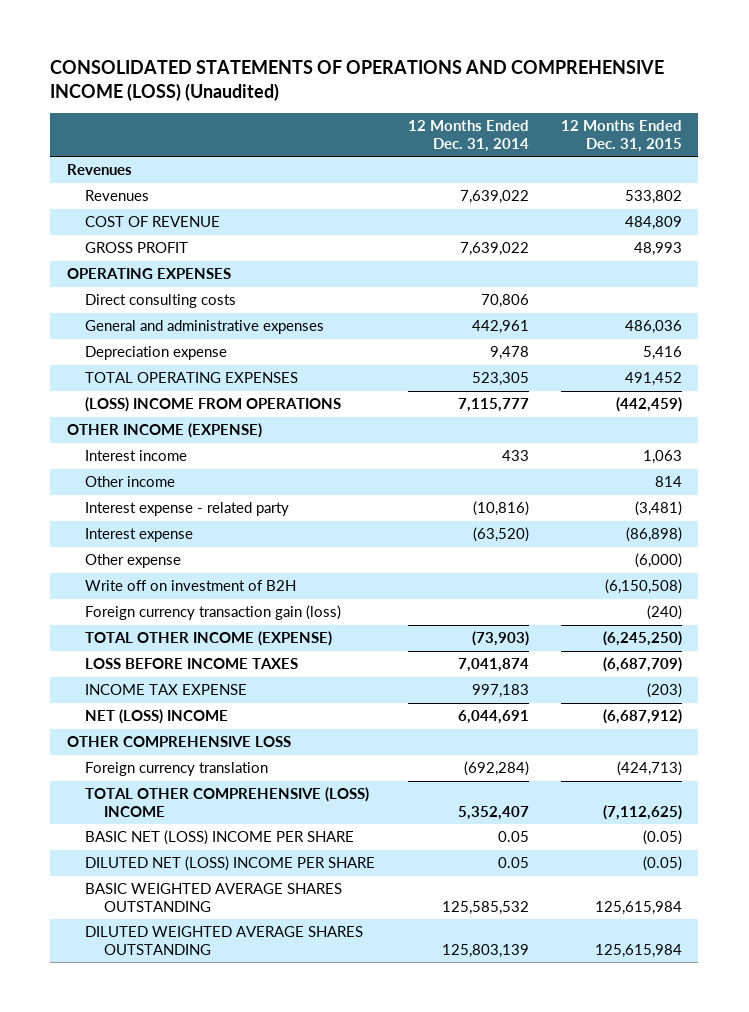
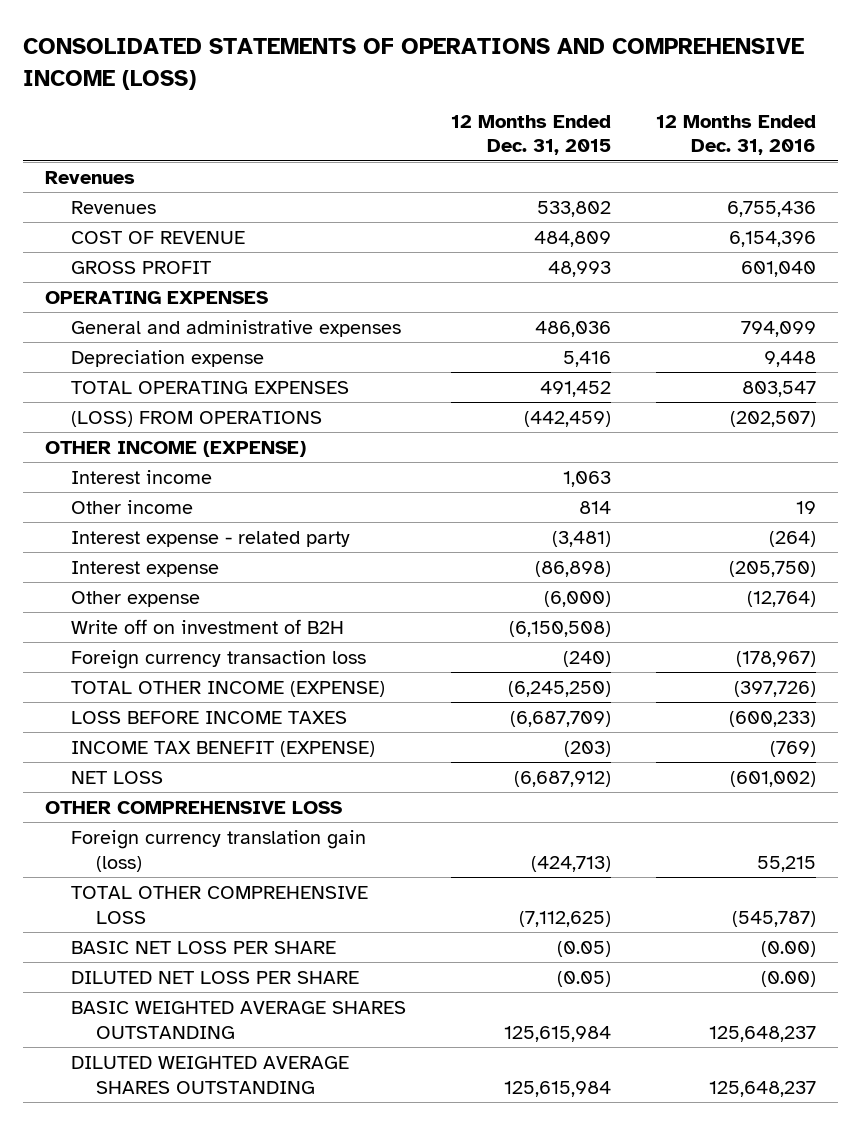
- CONSOLIDATED STATEMENTS OF OPERATIONS AND COMPREHENSIVE INCOME (LOSS) (Unaudited)
+ CONSOLIDATED STATEMENTS OF OPERATIONS AND COMPREHENSIVE INCOME (LOSS)
- | 12 Months Ended Dec. 31, 2014 | 12 Months Ended Dec. 31, 2015
+ | 12 Months Ended Dec. 31, 2015 | 12 Months Ended Dec. 31, 2016
- Direct consulting costs | 70,806 |
- (LOSS) INCOME FROM OPERATIONS | 7,115,777 | (442,459)
+ (LOSS) FROM OPERATIONS | (442,459) | (202,507)
- Foreign currency transaction gain (loss) | | (240)
+ Foreign currency transaction loss | (240) | (178,967)
- INCOME TAX EXPENSE | 997,183 | (203)
- NET (LOSS) INCOME | 6,044,691 | (6,687,912)
+ INCOME TAX BENEFIT (EXPENSE) | (203) | (769)
+ NET LOSS | (6,687,912) | (601,002)
- Foreign currency translation | (692,284) | (424,713)
- TOTAL OTHER COMPREHENSIVE (LOSS) INCOME | 5,352,407 | (7,112,625)
- BASIC NET (LOSS) INCOME PER SHARE | 0.05 | (0.05)
- DILUTED NET (LOSS) INCOME PER SHARE | 0.05 | (0.05)
+ Foreign currency translation gain (loss) | (424,713) | 55,215
+ TOTAL OTHER COMPREHENSIVE LOSS | (7,112,625) | (545,787)
+ BASIC NET LOSS PER SHARE | (0.05) | (0.00)
+ DILUTED NET LOSS PER SHARE | (0.05) | (0.00)

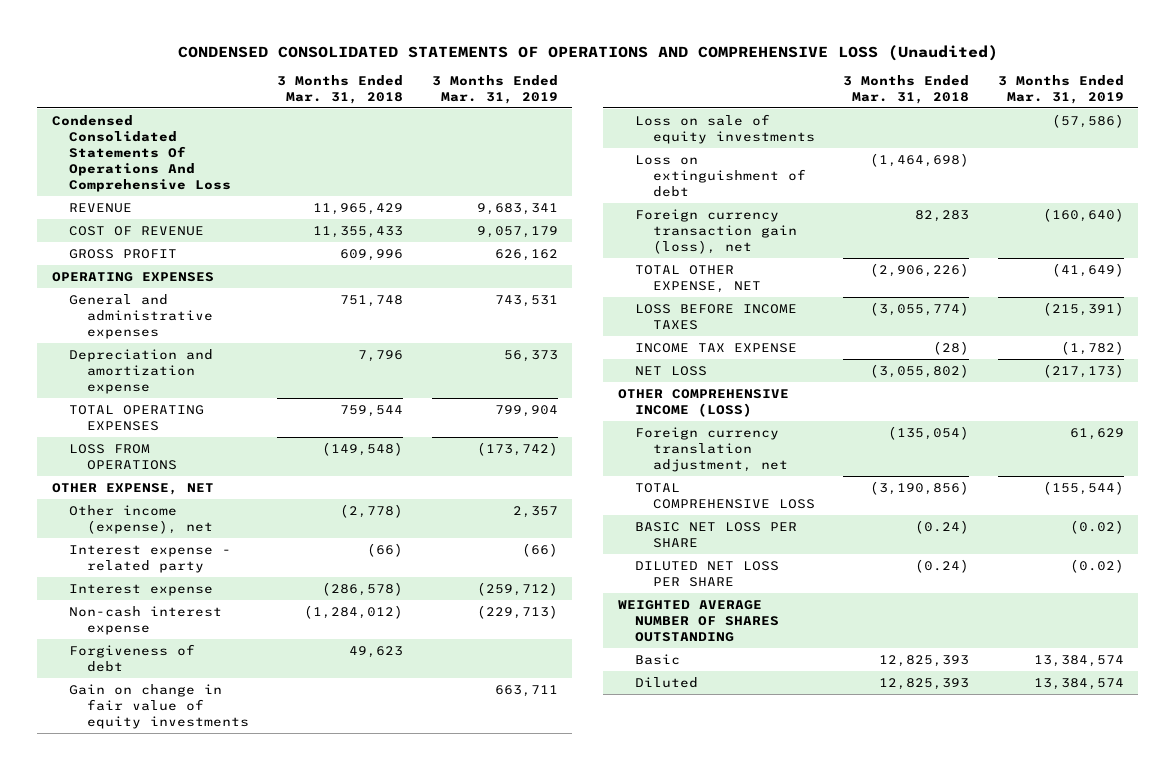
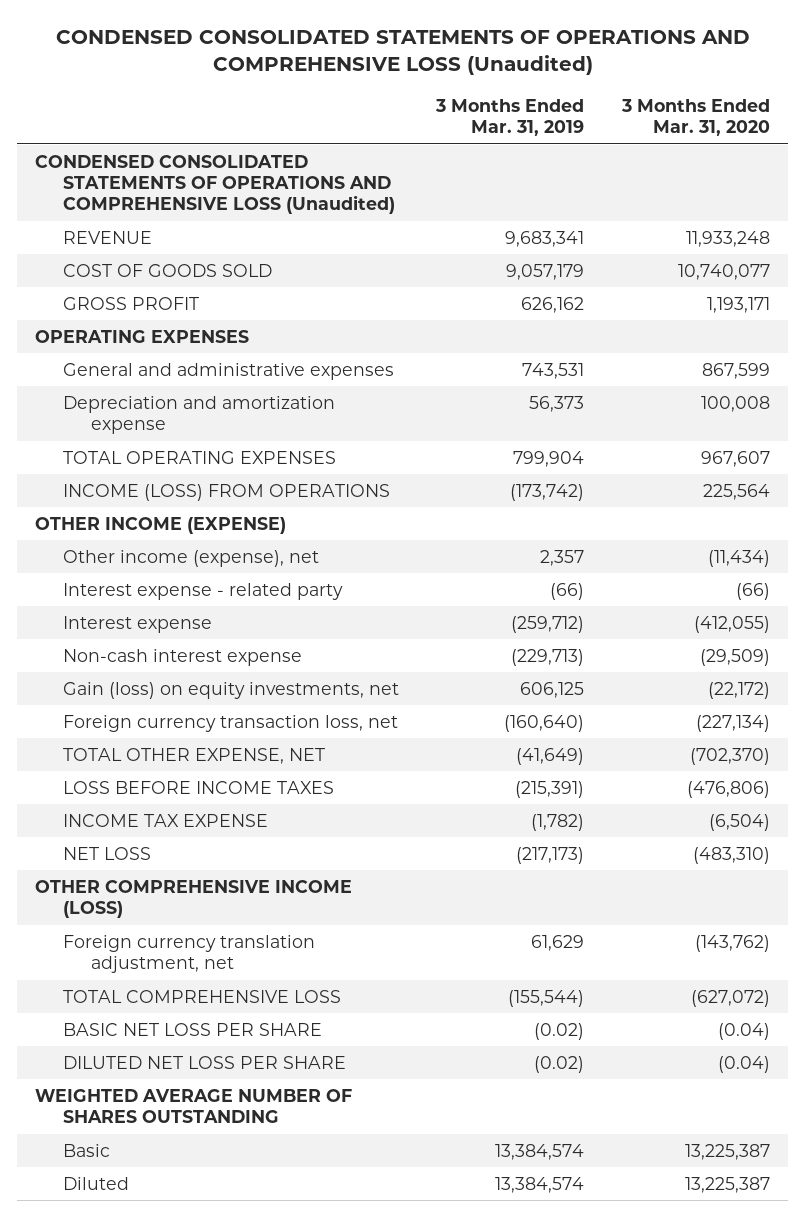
- | 3 Months Ended Mar. 31, 2018 | 3 Months Ended Mar. 31, 2019
+ | 3 Months Ended Mar. 31, 2019 | 3 Months Ended Mar. 31, 2020
- Condensed Consolidated Statements Of Operations And Comprehensive Loss
+ CONDENSED CONSOLIDATED STATEMENTS OF OPERATIONS AND COMPREHENSIVE LOSS (Unaudited)
- COST OF REVENUE | 11,355,433 | 9,057,179
+ COST OF GOODS SOLD | 9,057,179 | 10,740,077
- LOSS FROM OPERATIONS | (149,548) | (173,742)
- OTHER EXPENSE, NET
+ INCOME (LOSS) FROM OPERATIONS | (173,742) | 225,564
+ OTHER INCOME (EXPENSE)
- Forgiveness of debt | 49,623 |
- Gain on change in fair value of equity investments | | 663,711
- Loss on sale of equity investments | | (57,586)
- Loss on extinguishment of debt | (1,464,698) |
- Foreign currency transaction gain (loss), net | 82,283 | (160,640)
+ Gain (loss) on equity investments, net | 606,125 | (22,172)
+ Foreign currency transaction loss, net | (160,640) | (227,134)

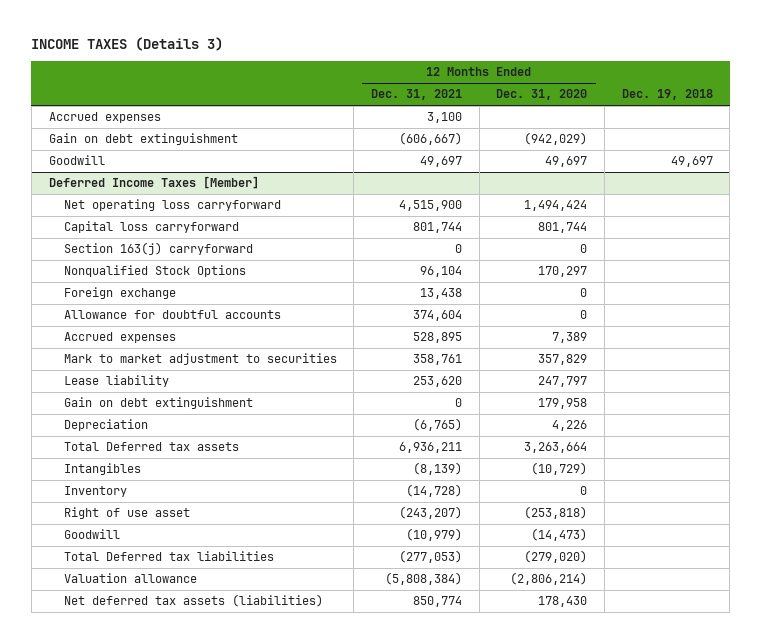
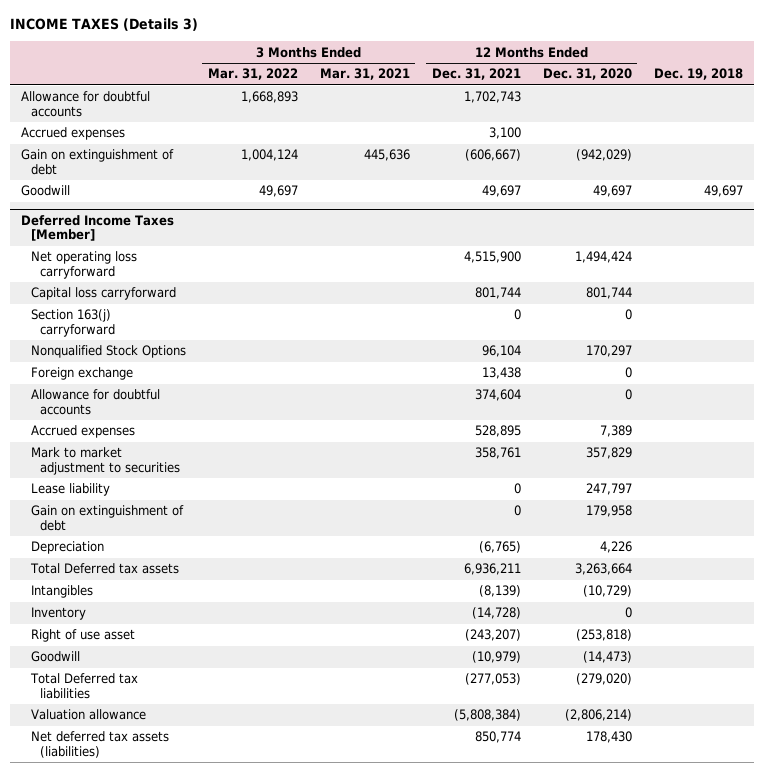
- | 12 Months Ended Dec. 31, 2021 | 12 Months Ended Dec. 31, 2020 | Dec. 19, 2018
+ | 3 Months Ended Mar. 31, 2022 | 3 Months Ended Mar. 31, 2021 | 12 Months Ended Dec. 31, 2021 | 12 Months Ended Dec. 31, 2020 | Dec. 19, 2018
+ Allowance for doubtful accounts | 1,668,893 | | 1,702,743 | |
- Gain on debt extinguishment | (606,667) | (942,029) |
+ Gain on extinguishment of debt | 1,004,124 | 445,636 | (606,667) | (942,029) |
@ Deferred Income Taxes [Member]
- Lease liability | 253,620 | 247,797 |
- Gain on debt extinguishment | 0 | 179,958 |
+ Lease liability | | | 0 | 247,797 |
+ Gain on extinguishment of debt | | | 0 | 179,958 |

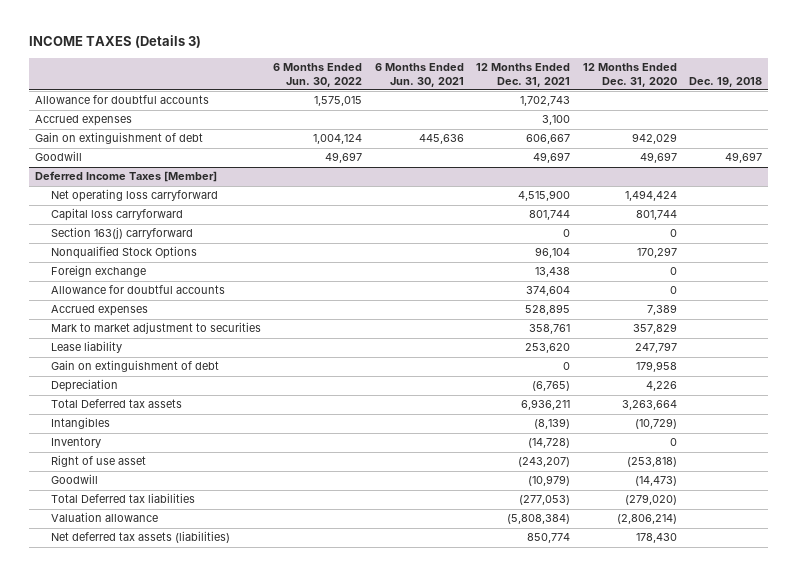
- | 3 Months Ended Mar. 31, 2022 | 3 Months Ended Mar. 31, 2021 | 12 Months Ended Dec. 31, 2021 | 12 Months Ended Dec. 31, 2020 | Dec. 19, 2018
+ | 6 Months Ended Jun. 30, 2022 | 6 Months Ended Jun. 30, 2021 | 12 Months Ended Dec. 31, 2021 | 12 Months Ended Dec. 31, 2020 | Dec. 19, 2018
- Gain on extinguishment of debt | 1,004,124 | 445,636 | (606,667) | (942,029) |
+ Gain on extinguishment of debt | 1,004,124 | 445,636 | 606,667 | 942,029 |
@ Deferred Income Taxes [Member]
- Lease liability | | | 0 | 247,797 |
+ Lease liability | | | 253,620 | 247,797 |

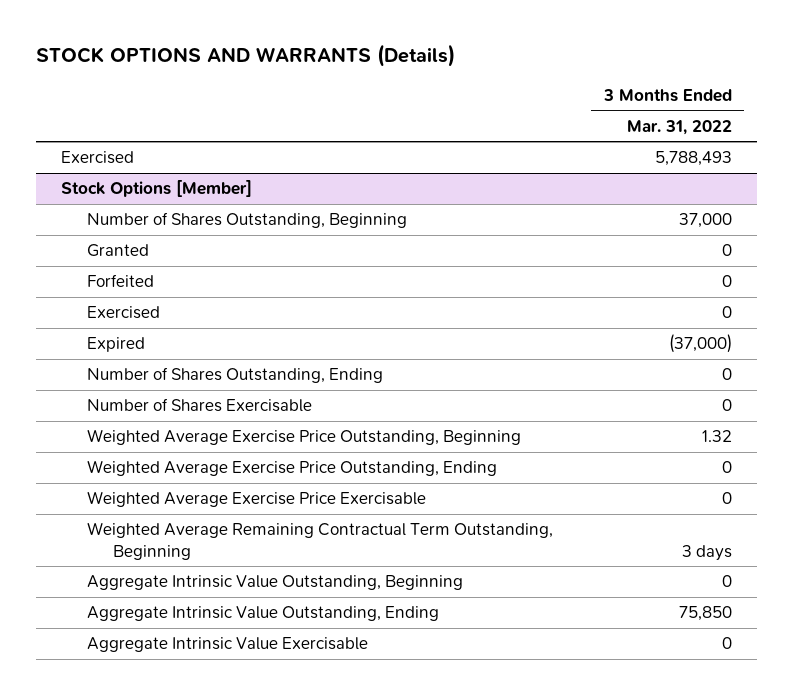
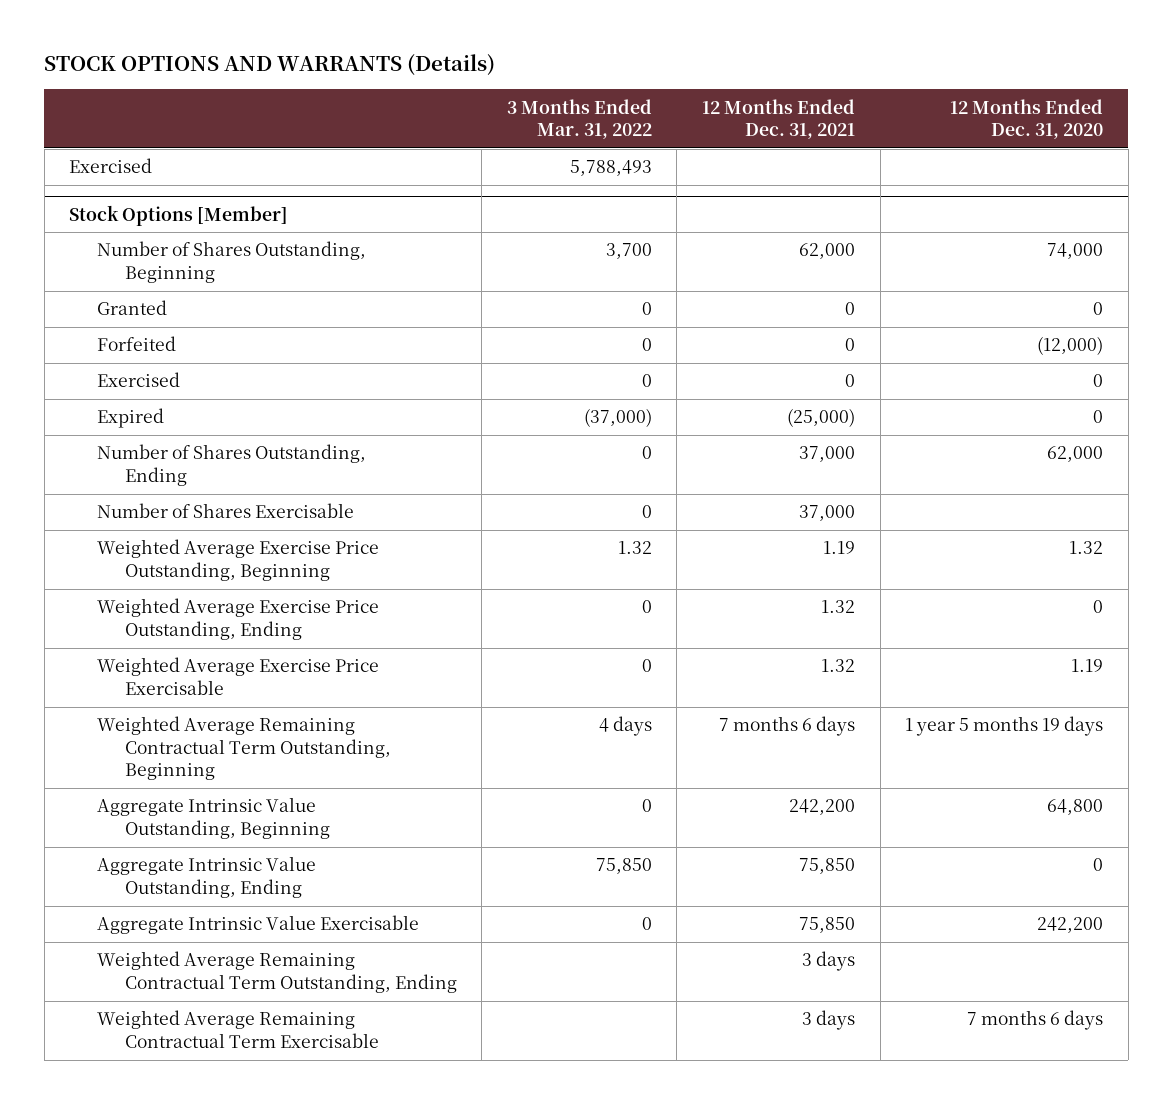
- | 3 Months Ended Mar. 31, 2022
+ | 3 Months Ended Mar. 31, 2022 | 12 Months Ended Dec. 31, 2021 | 12 Months Ended Dec. 31, 2020
@ Stock Options [Member]
- Number of Shares Outstanding, Beginning | 37,000
+ Number of Shares Outstanding, Beginning | 3,700 | 62,000 | 74,000
- Weighted Average Remaining Contractual Term Outstanding, Beginning | 3 days
+ Weighted Average Remaining Contractual Term Outstanding, Beginning | 4 days | 7 months 6 days | 1 year 5 months 19 days
+ Weighted Average Remaining Contractual Term Outstanding, Ending | | 3 days |
+ Weighted Average Remaining Contractual Term Exercisable | | 3 days | 7 months 6 days

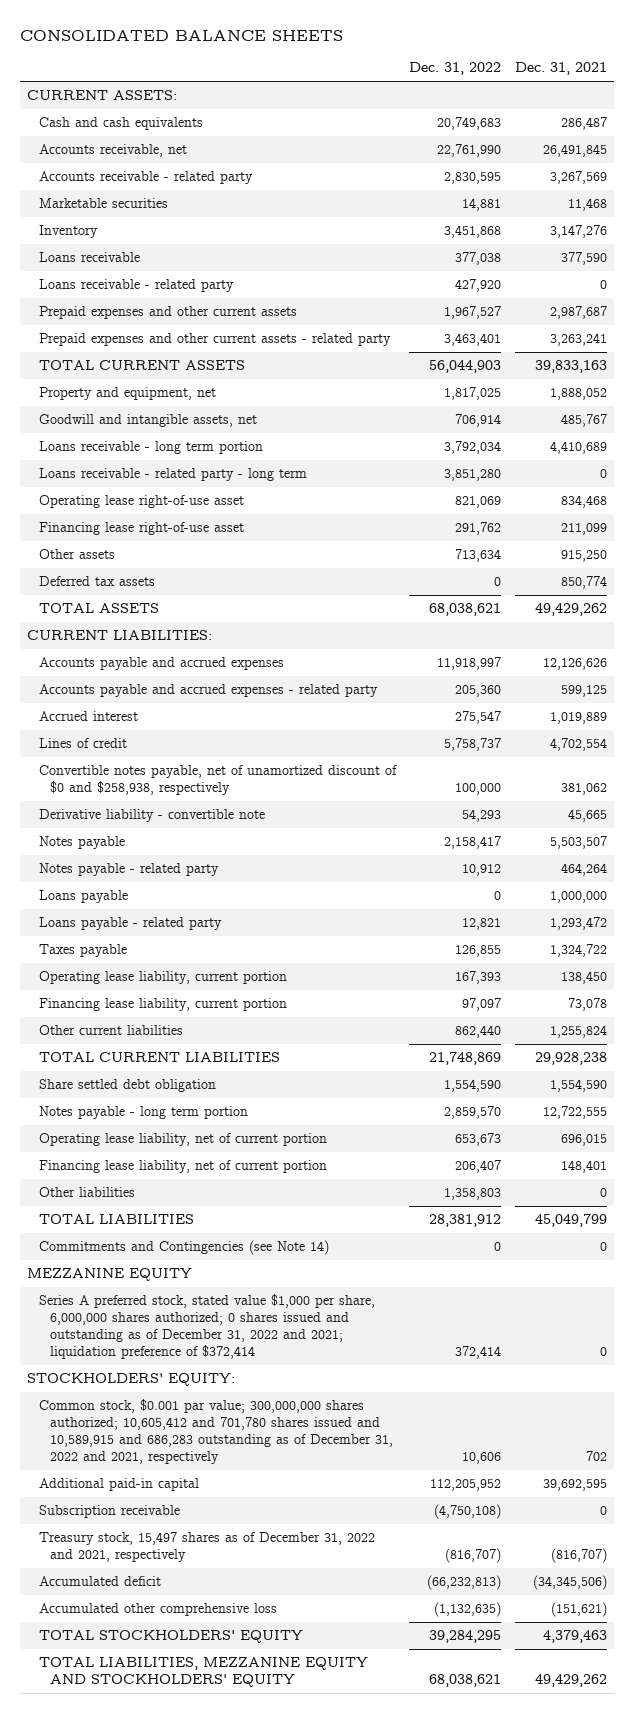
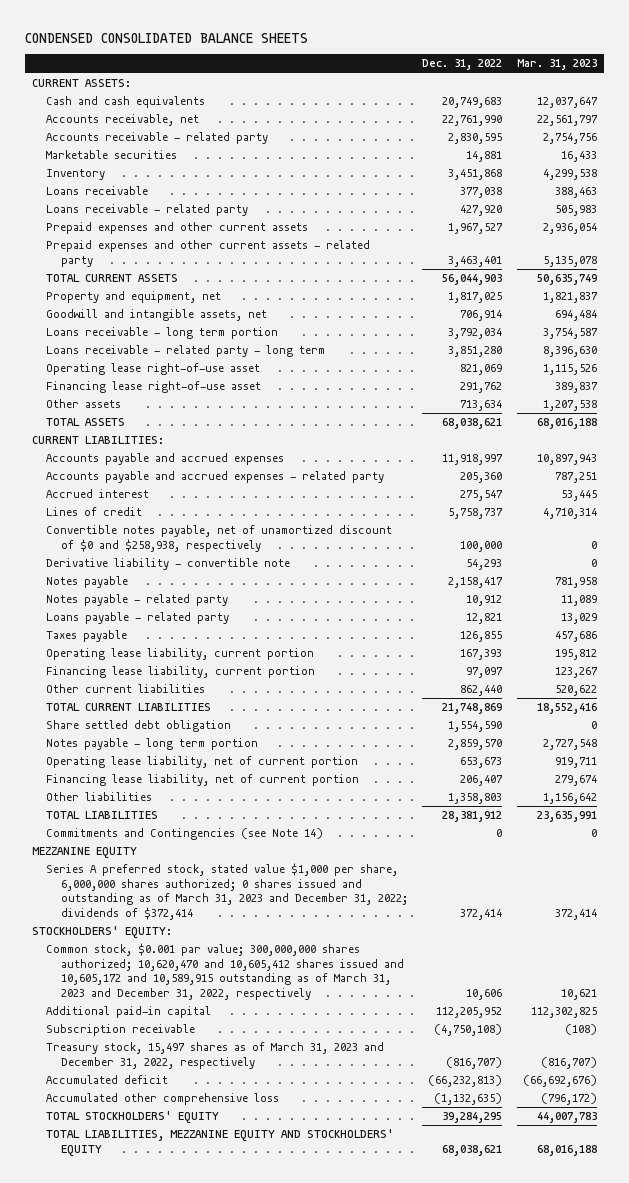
- CONSOLIDATED BALANCE SHEETS
+ CONDENSED CONSOLIDATED BALANCE SHEETS
- | Dec. 31, 2022 | Dec. 31, 2021
+ | Dec. 31, 2022 | Mar. 31, 2023
- Deferred tax assets | 0 | 850,774
- Loans payable | 0 | 1,000,000
- Series A preferred stock, stated value $1,000 per share, 6,000,000 shares authorized; 0 shares issued and outstanding as of December 31, 2022 and 2021; liquidation preference of $372,414 | 372,414 | 0
+ Series A preferred stock, stated value $1,000 per share, 6,000,000 shares authorized; 0 shares issued and outstanding as of March 31, 2023 and December 31, 2022; dividends of $372,414 | 372,414 | 372,414
- Common stock, $0.001 par value; 300,000,000 shares authorized; 10,605,412 and 701,780 shares issued and 10,589,915 and 686,283 outstanding as of December 31, 2022 and 2021, respectively | 10,606 | 702
+ Common stock, $0.001 par value; 300,000,000 shares authorized; 10,620,470 and 10,605,412 shares issued and 10,605,172 and 10,589,915 outstanding as of March 31, 2023 and December 31, 2022, respectively | 10,606 | 10,621
- Treasury stock, 15,497 shares as of December 31, 2022 and 2021, respectively | (816,707) | (816,707)
+ Treasury stock, 15,497 shares as of March 31, 2023 and December 31, 2022, respectively | (816,707) | (816,707)

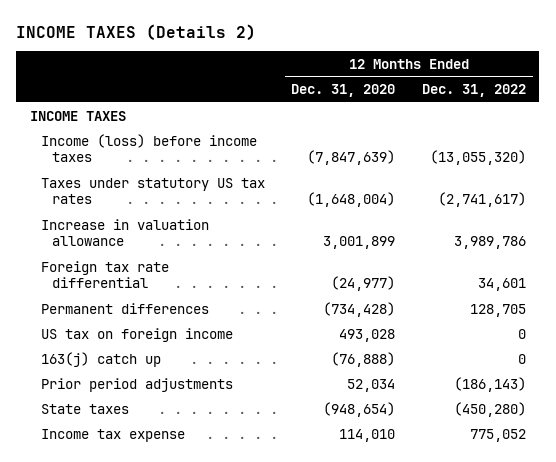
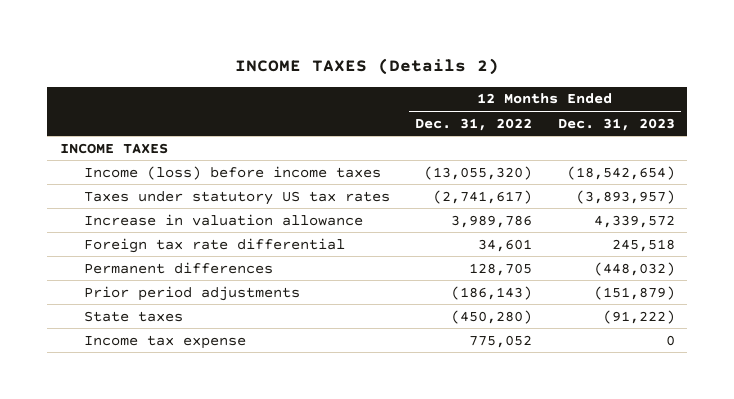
- | 12 Months Ended Dec. 31, 2020 | 12 Months Ended Dec. 31, 2022
+ | 12 Months Ended Dec. 31, 2022 | 12 Months Ended Dec. 31, 2023
- US tax on foreign income | 493,028 | 0
- 163(j) catch up | (76,888) | 0

